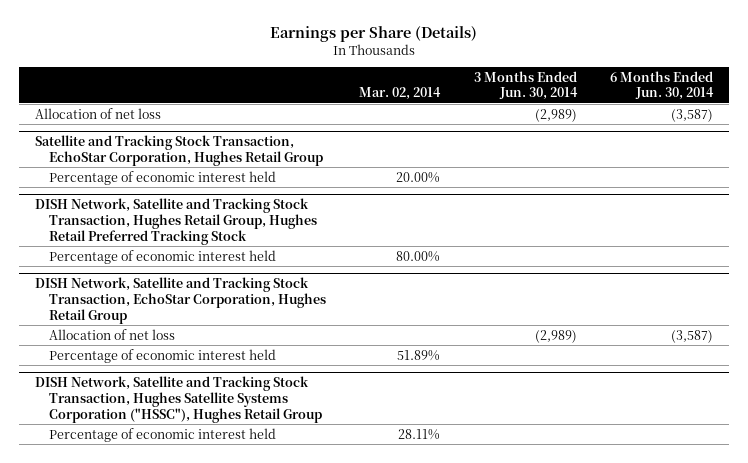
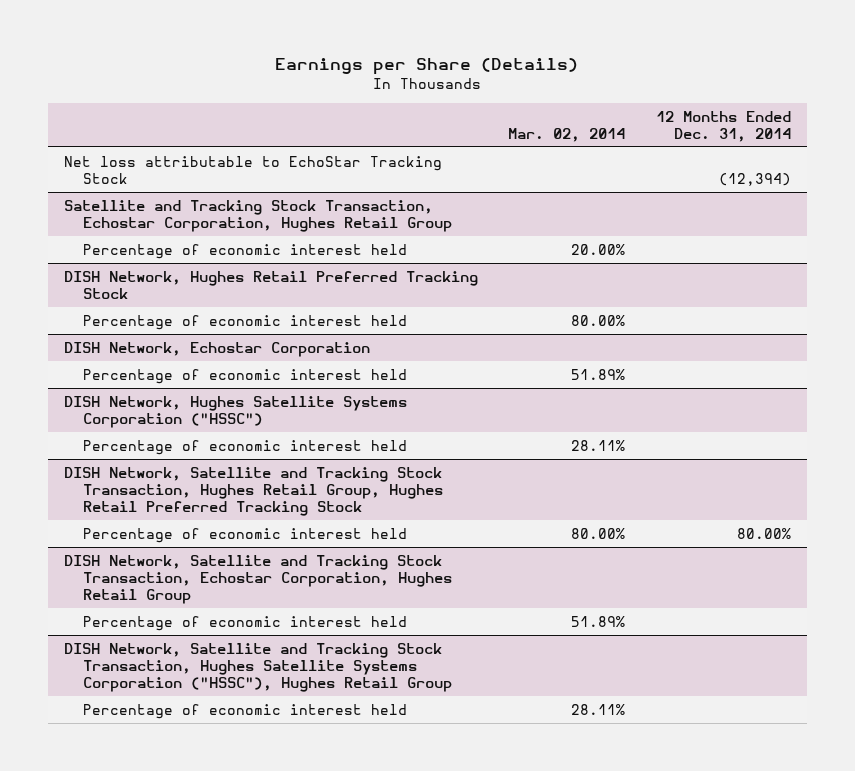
- | Mar. 02, 2014 | 3 Months Ended Jun. 30, 2014 | 6 Months Ended Jun. 30, 2014
+ | Mar. 02, 2014 | 12 Months Ended Dec. 31, 2014
- Allocation of net loss | | (2,989) | (3,587)
- Satellite and Tracking Stock Transaction, EchoStar Corporation, Hughes Retail Group
+ Net loss attributable to EchoStar Tracking Stock | | (12,394)
+ Satellite and Tracking Stock Transaction, Echostar Corporation, Hughes Retail Group
+ DISH Network, Hughes Retail Preferred Tracking Stock
+ Percentage of economic interest held | 80.00% |
+ DISH Network, Echostar Corporation
+ Percentage of economic interest held | 51.89% |
+ DISH Network, Hughes Satellite Systems Corporation ("HSSC")
+ Percentage of economic interest held | 28.11% |
- DISH Network, Satellite and Tracking Stock Transaction, EchoStar Corporation, Hughes Retail Group
- Allocation of net loss | | (2,989) | (3,587)
+ DISH Network, Satellite and Tracking Stock Transaction, Echostar Corporation, Hughes Retail Group

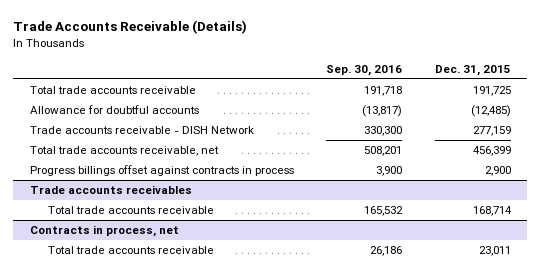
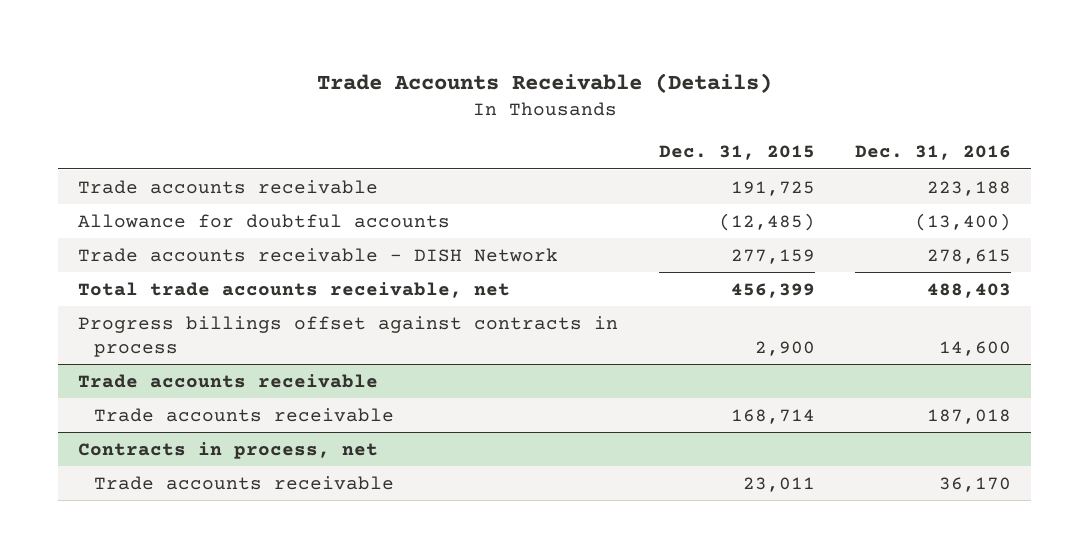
- | Sep. 30, 2016 | Dec. 31, 2015
+ | Dec. 31, 2015 | Dec. 31, 2016
- Total trade accounts receivable | 191,718 | 191,725
+ Trade accounts receivable | 191,725 | 223,188
- Trade accounts receivables
- Total trade accounts receivable | 165,532 | 168,714
+ Trade accounts receivable
+ Trade accounts receivable | 168,714 | 187,018
@ Contracts in process, net
- Total trade accounts receivable | 26,186 | 23,011
+ Trade accounts receivable | 23,011 | 36,170

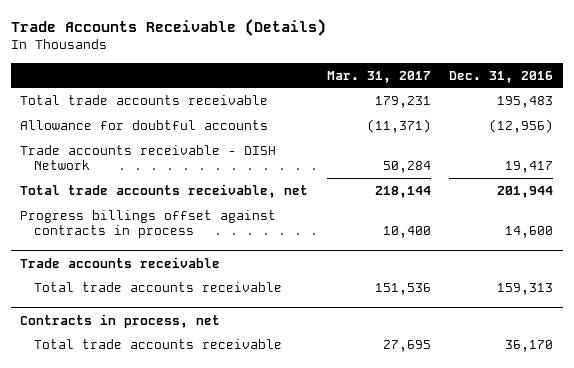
- | Dec. 31, 2015 | Dec. 31, 2016
+ | Mar. 31, 2017 | Dec. 31, 2016
- Trade accounts receivable | 191,725 | 223,188
- Allowance for doubtful accounts | (12,485) | (13,400)
- Trade accounts receivable - DISH Network | 277,159 | 278,615
- Total trade accounts receivable, net | 456,399 | 488,403
+ Total trade accounts receivable | 179,231 | 195,483
+ Allowance for doubtful accounts | (11,371) | (12,956)
+ Trade accounts receivable - DISH Network | 50,284 | 19,417
+ Total trade accounts receivable, net | 218,144 | 201,944
@ Trade accounts receivable
- Trade accounts receivable | 168,714 | 187,018
+ Total trade accounts receivable | 151,536 | 159,313
@ Contracts in process, net
- Trade accounts receivable | 23,011 | 36,170
+ Total trade accounts receivable | 27,695 | 36,170

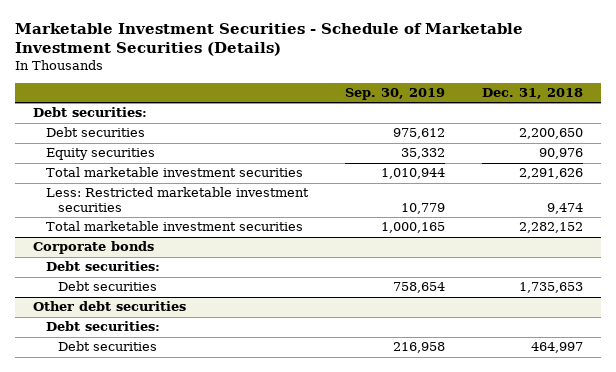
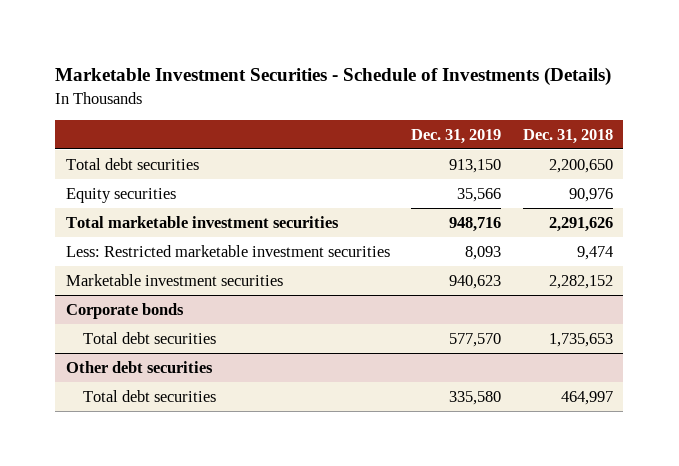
- Marketable Investment Securities - Schedule of Marketable Investment Securities (Details)
+ Marketable Investment Securities - Schedule of Investments (Details)
- | Sep. 30, 2019 | Dec. 31, 2018
+ | Dec. 31, 2019 | Dec. 31, 2018
- Debt securities:
- Debt securities | 975,612 | 2,200,650
+ Total debt securities | 913,150 | 2,200,650
- Total marketable investment securities | 1,000,165 | 2,282,152
+ Marketable investment securities | 940,623 | 2,282,152
@ Corporate bonds
- Debt securities:
- Debt securities | 758,654 | 1,735,653
+ Total debt securities | 577,570 | 1,735,653
@ Other debt securities
- Debt securities:
- Debt securities | 216,958 | 464,997
+ Total debt securities | 335,580 | 464,997

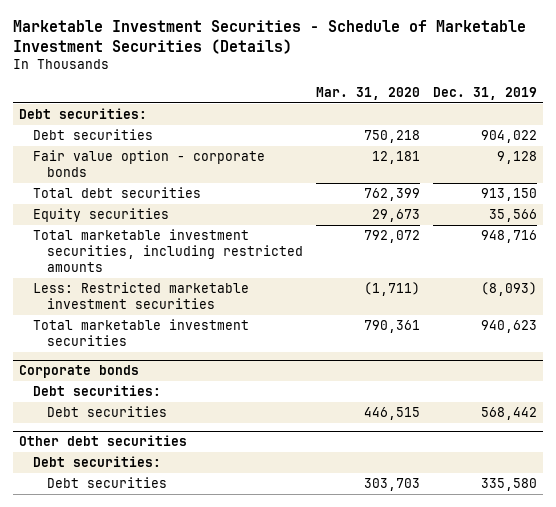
- Marketable Investment Securities - Schedule of Investments (Details)
+ Marketable Investment Securities - Schedule of Marketable Investment Securities (Details)
- | Dec. 31, 2019 | Dec. 31, 2018
+ | Mar. 31, 2020 | Dec. 31, 2019
+ Debt securities:
+ Debt securities | 750,218 | 904,022
+ Fair value option - corporate bonds | 12,181 | 9,128
- Total marketable investment securities | 948,716 | 2,291,626
- Less: Restricted marketable investment securities | 8,093 | 9,474
- Marketable investment securities | 940,623 | 2,282,152
+ Total marketable investment securities, including restricted amounts | 792,072 | 948,716
+ Less: Restricted marketable investment securities | (1,711) | (8,093)
+ Total marketable investment securities | 790,361 | 940,623
@ Corporate bonds
- Total debt securities | 577,570 | 1,735,653
+ Debt securities:
+ Debt securities | 446,515 | 568,442
@ Other debt securities
- Total debt securities | 335,580 | 464,997
+ Debt securities:
+ Debt securities | 303,703 | 335,580

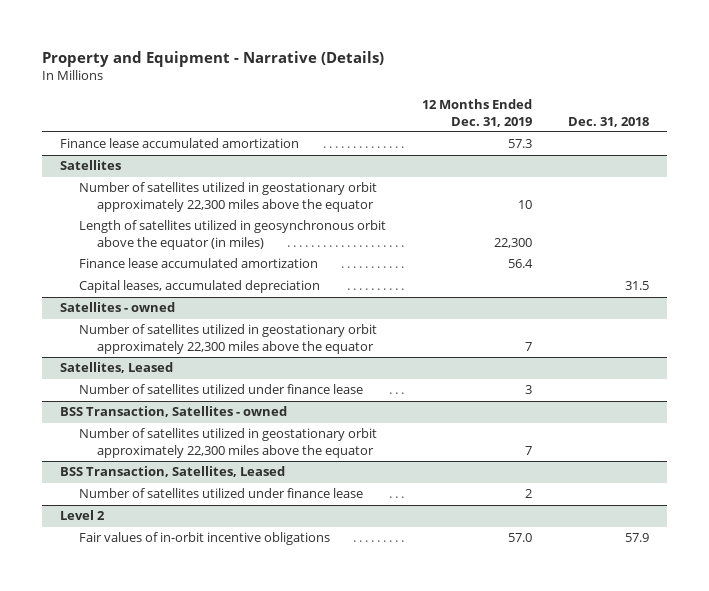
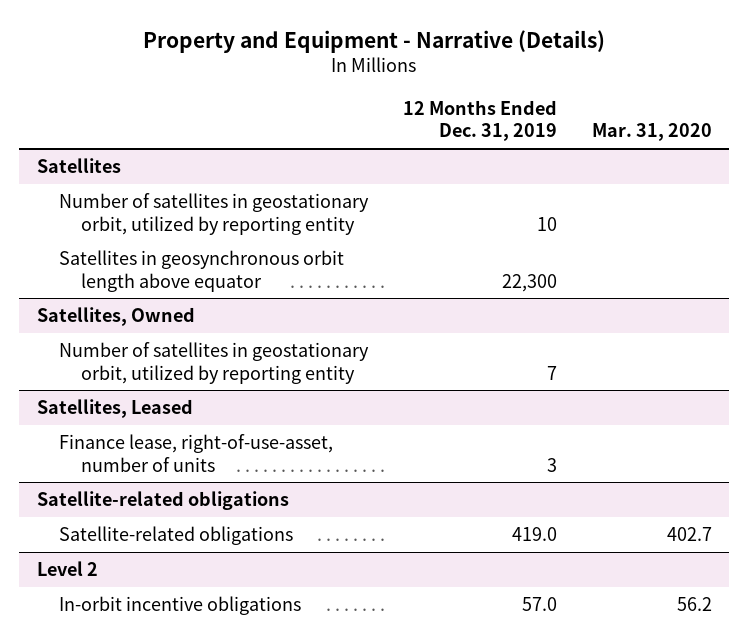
- | 12 Months Ended Dec. 31, 2019 | Dec. 31, 2018
+ | 12 Months Ended Dec. 31, 2019 | Mar. 31, 2020
- Finance lease accumulated amortization | 57.3 |
@ Satellites
- Number of satellites utilized in geostationary orbit approximately 22,300 miles above the equator | 10 |
- Length of satellites utilized in geosynchronous orbit above the equator (in miles) | 22,300 |
- Finance lease accumulated amortization | 56.4 |
- Capital leases, accumulated depreciation | | 31.5
- Satellites - owned
- Number of satellites utilized in geostationary orbit approximately 22,300 miles above the equator | 7 |
@ Satellites
+ Number of satellites in geostationary orbit, utilized by reporting entity | 10 |
+ Satellites in geosynchronous orbit length above equator | 22,300 |
+ Satellites, Owned
+ Number of satellites in geostationary orbit, utilized by reporting entity | 7 |
@ Satellites, Leased
- Number of satellites utilized under finance lease | 3 |
- BSS Transaction, Satellites - owned
- Number of satellites utilized in geostationary orbit approximately 22,300 miles above the equator | 7 |
- BSS Transaction, Satellites, Leased
- Number of satellites utilized under finance lease | 2 |
@ Satellites, Leased
+ Finance lease, right-of-use-asset, number of units | 3 |
+ Satellite-related obligations
+ Satellite-related obligations | 419.0 | 402.7
@ Level 2
- Fair values of in-orbit incentive obligations | 57.0 | 57.9
+ In-orbit incentive obligations | 57.0 | 56.2

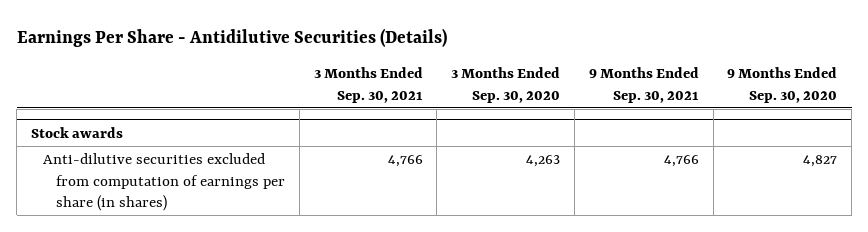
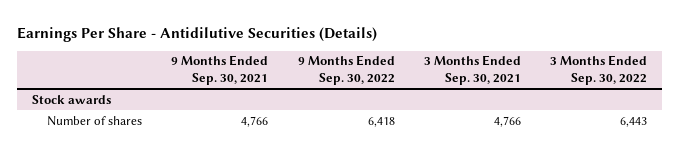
- | 3 Months Ended Sep. 30, 2021 | 3 Months Ended Sep. 30, 2020 | 9 Months Ended Sep. 30, 2021 | 9 Months Ended Sep. 30, 2020
+ | 9 Months Ended Sep. 30, 2021 | 9 Months Ended Sep. 30, 2022 | 3 Months Ended Sep. 30, 2021 | 3 Months Ended Sep. 30, 2022
@ Stock awards
- Anti-dilutive securities excluded from computation of earnings per share (in shares) | 4,766 | 4,263 | 4,766 | 4,827
+ Number of shares | 4,766 | 6,418 | 4,766 | 6,443

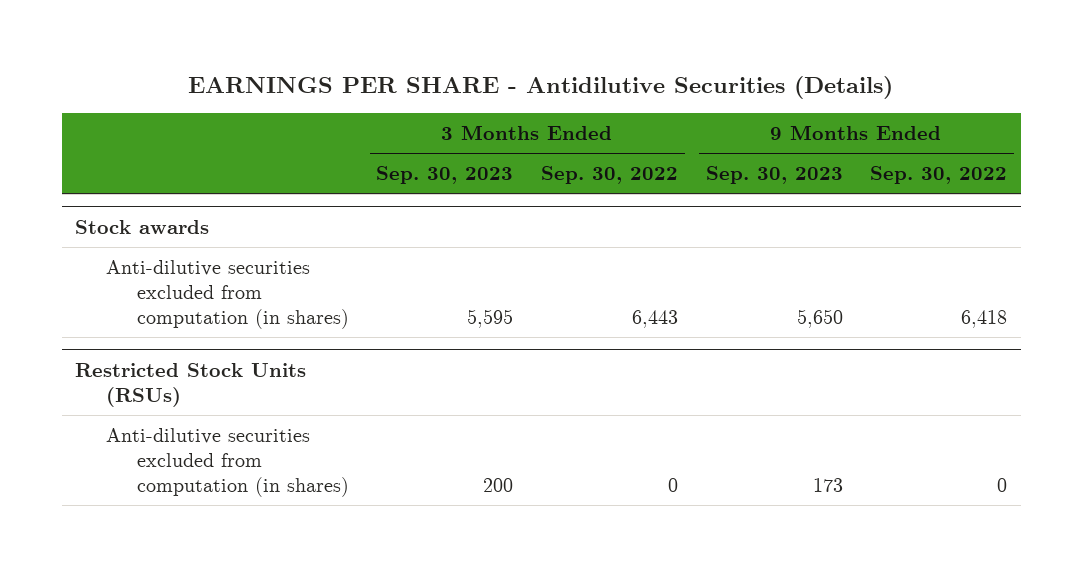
- Earnings Per Share - Antidilutive Securities (Details)
+ EARNINGS PER SHARE - Antidilutive Securities (Details)
- | 9 Months Ended Sep. 30, 2021 | 9 Months Ended Sep. 30, 2022 | 3 Months Ended Sep. 30, 2021 | 3 Months Ended Sep. 30, 2022
+ | 3 Months Ended Sep. 30, 2023 | 3 Months Ended Sep. 30, 2022 | 9 Months Ended Sep. 30, 2023 | 9 Months Ended Sep. 30, 2022
@ Stock awards
- Number of shares | 4,766 | 6,418 | 4,766 | 6,443
+ Anti-dilutive securities excluded from computation (in shares) | 5,595 | 6,443 | 5,650 | 6,418
+ Restricted Stock Units (RSUs)
+ Anti-dilutive securities excluded from computation (in shares) | 200 | 0 | 173 | 0

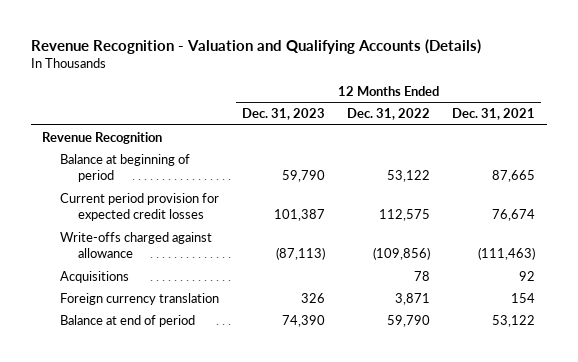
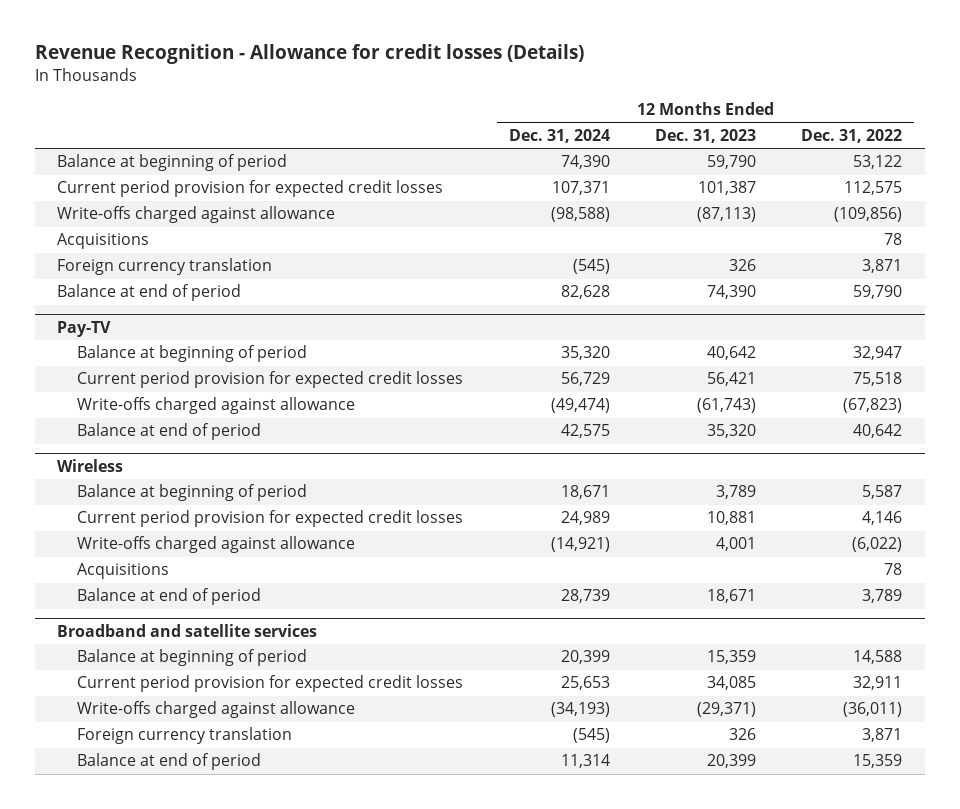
- Revenue Recognition - Valuation and Qualifying Accounts (Details)
+ Revenue Recognition - Allowance for credit losses (Details)
- | 12 Months Ended Dec. 31, 2023 | 12 Months Ended Dec. 31, 2022 | 12 Months Ended Dec. 31, 2021
+ | 12 Months Ended Dec. 31, 2024 | 12 Months Ended Dec. 31, 2023 | 12 Months Ended Dec. 31, 2022
- Revenue Recognition
+ Pay-TV
+ Balance at beginning of period | 35,320 | 40,642 | 32,947
+ Current period provision for expected credit losses | 56,729 | 56,421 | 75,518
+ Write-offs charged against allowance | (49,474) | (61,743) | (67,823)
+ Balance at end of period | 42,575 | 35,320 | 40,642
+ Wireless
+ Balance at beginning of period | 18,671 | 3,789 | 5,587
+ Current period provision for expected credit losses | 24,989 | 10,881 | 4,146
+ Write-offs charged against allowance | (14,921) | 4,001 | (6,022)
+ Acquisitions | | | 78
+ Balance at end of period | 28,739 | 18,671 | 3,789
+ Broadband and satellite services
+ Balance at beginning of period | 20,399 | 15,359 | 14,588
+ Current period provision for expected credit losses | 25,653 | 34,085 | 32,911
+ Write-offs charged against allowance | (34,193) | (29,371) | (36,011)
+ Foreign currency translation | (545) | 326 | 3,871
+ Balance at end of period | 11,314 | 20,399 | 15,359

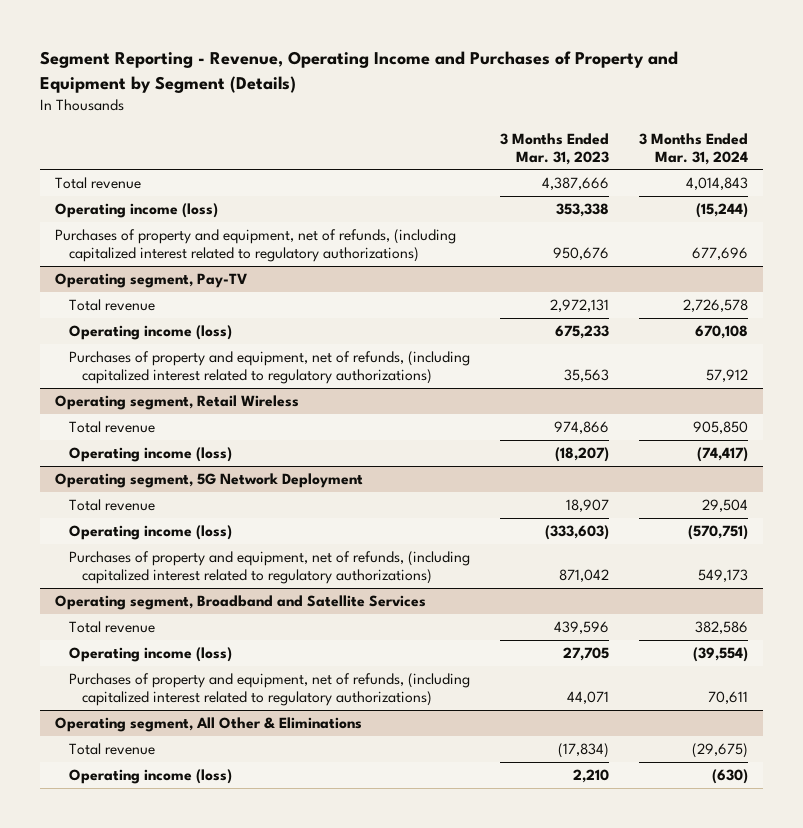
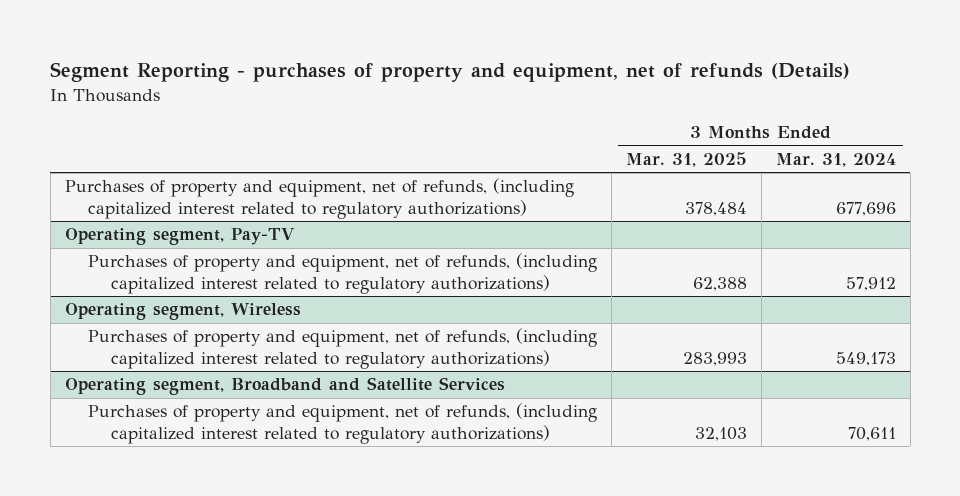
- Segment Reporting - Revenue, Operating Income and Purchases of Property and Equipment by Segment (Details)
+ Segment Reporting - purchases of property and equipment, net of refunds (Details)
- | 3 Months Ended Mar. 31, 2023 | 3 Months Ended Mar. 31, 2024
+ | 3 Months Ended Mar. 31, 2025 | 3 Months Ended Mar. 31, 2024
- Total revenue | 4,387,666 | 4,014,843
- Operating income (loss) | 353,338 | (15,244)
@ Operating segment, Pay-TV
- Total revenue | 2,972,131 | 2,726,578
- Operating income (loss) | 675,233 | 670,108
- Operating segment, Retail Wireless
- Total revenue | 974,866 | 905,850
- Operating income (loss) | (18,207) | (74,417)
- Operating segment, 5G Network Deployment
- Total revenue | 18,907 | 29,504
- Operating income (loss) | (333,603) | (570,751)
+ Operating segment, Wireless
@ Operating segment, Broadband and Satellite Services
- Total revenue | 439,596 | 382,586
- Operating income (loss) | 27,705 | (39,554)
- Operating segment, All Other & Eliminations
- Total revenue | (17,834) | (29,675)
- Operating income (loss) | 2,210 | (630)

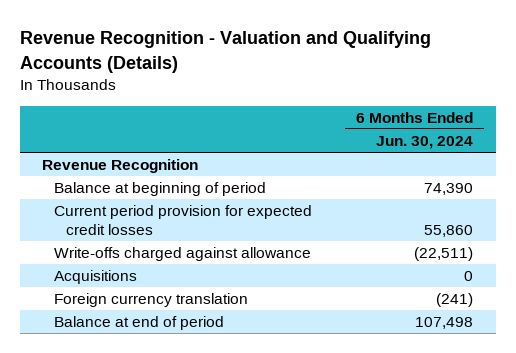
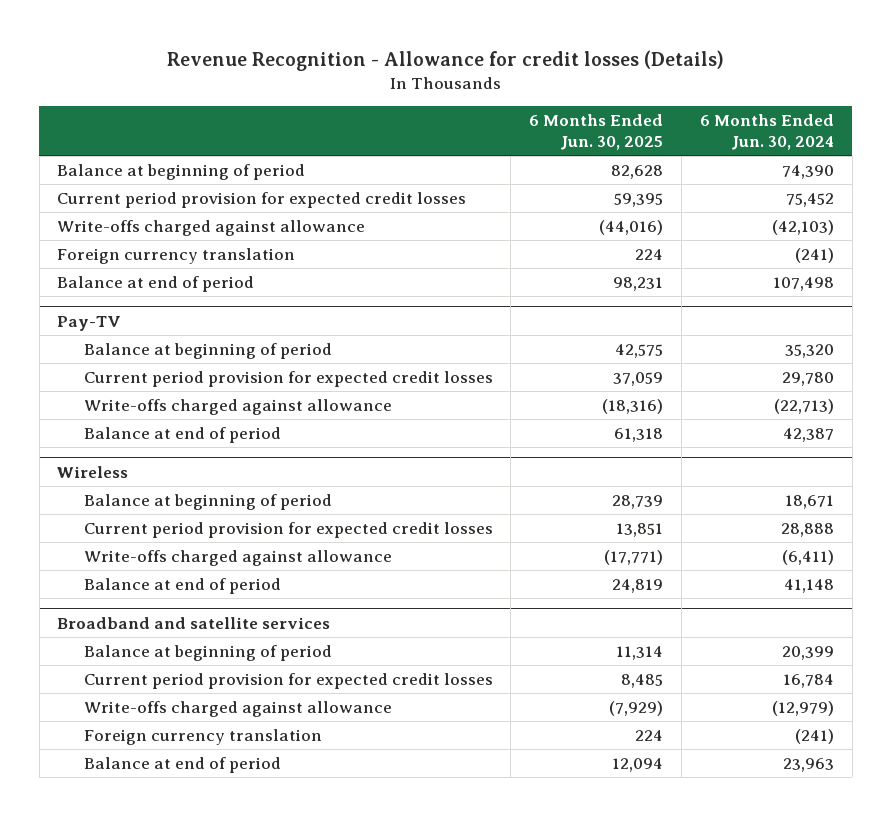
- Revenue Recognition - Valuation and Qualifying Accounts (Details)
+ Revenue Recognition - Allowance for credit losses (Details)
- | 6 Months Ended Jun. 30, 2024
+ | 6 Months Ended Jun. 30, 2025 | 6 Months Ended Jun. 30, 2024
- Revenue Recognition
- Current period provision for expected credit losses | 55,860
- Write-offs charged against allowance | (22,511)
- Acquisitions | 0
+ Current period provision for expected credit losses | 59,395 | 75,452
+ Write-offs charged against allowance | (44,016) | (42,103)
+ Pay-TV
+ Balance at beginning of period | 42,575 | 35,320
+ Current period provision for expected credit losses | 37,059 | 29,780
+ Write-offs charged against allowance | (18,316) | (22,713)
+ Balance at end of period | 61,318 | 42,387
+ Wireless
+ Balance at beginning of period | 28,739 | 18,671
+ Current period provision for expected credit losses | 13,851 | 28,888
+ Write-offs charged against allowance | (17,771) | (6,411)
+ Balance at end of period | 24,819 | 41,148
+ Broadband and satellite services
+ Balance at beginning of period | 11,314 | 20,399
+ Current period provision for expected credit losses | 8,485 | 16,784
+ Write-offs charged against allowance | (7,929) | (12,979)
+ Foreign currency translation | 224 | (241)
+ Balance at end of period | 12,094 | 23,963

